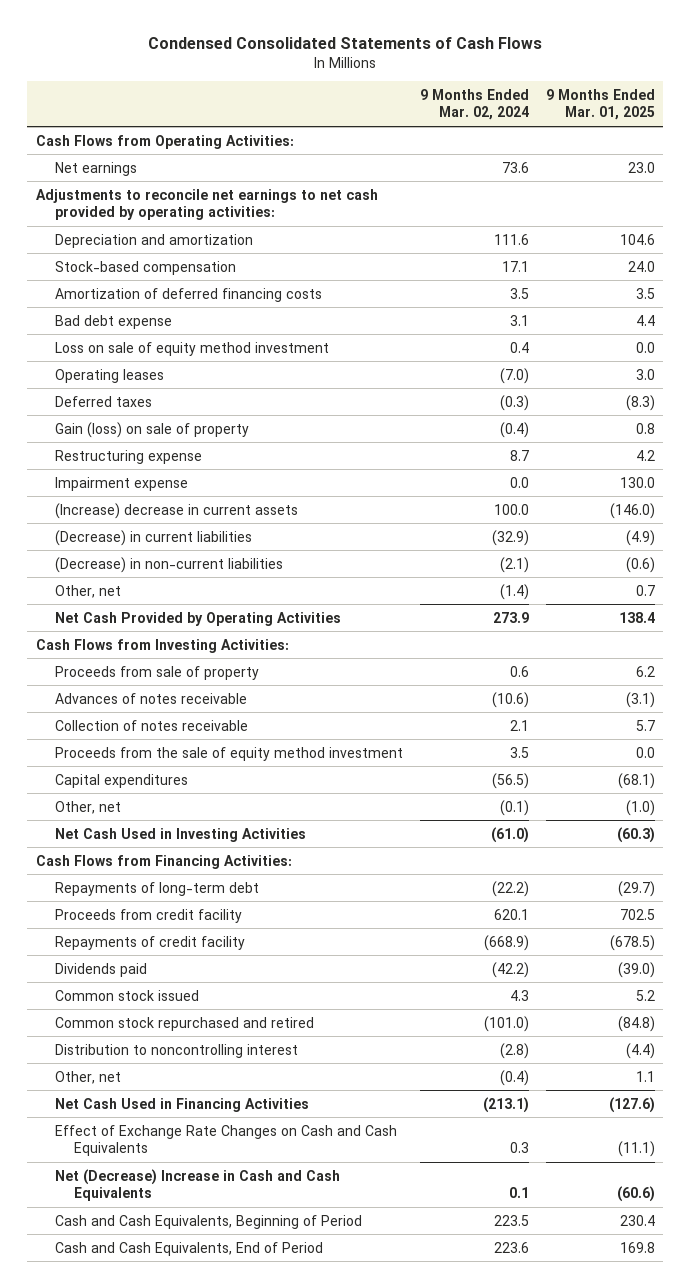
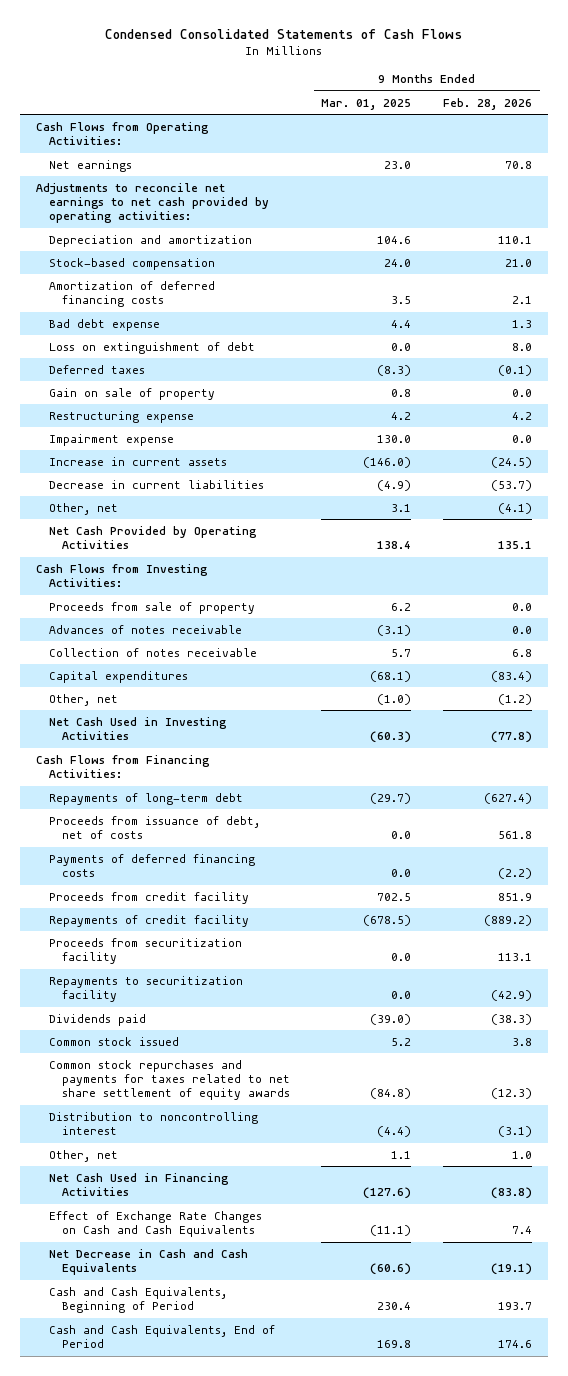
- | 9 Months Ended Mar. 02, 2024 | 9 Months Ended Mar. 01, 2025
+ | 9 Months Ended Mar. 01, 2025 | 9 Months Ended Feb. 28, 2026
- Loss on sale of equity method investment | 0.4 | 0.0
- Operating leases | (7.0) | 3.0
+ Loss on extinguishment of debt | 0.0 | 8.0
- Gain (loss) on sale of property | (0.4) | 0.8
+ Gain on sale of property | 0.8 | 0.0
- (Increase) decrease in current assets | 100.0 | (146.0)
- (Decrease) in current liabilities | (32.9) | (4.9)
- (Decrease) in non-current liabilities | (2.1) | (0.6)
- Other, net | (1.4) | 0.7
+ Increase in current assets | (146.0) | (24.5)
+ Decrease in current liabilities | (4.9) | (53.7)
+ Other, net | 3.1 | (4.1)
- Proceeds from the sale of equity method investment | 3.5 | 0.0
+ Proceeds from issuance of debt, net of costs | 0.0 | 561.8
+ Payments of deferred financing costs | 0.0 | (2.2)
+ Proceeds from securitization facility | 0.0 | 113.1
+ Repayments to securitization facility | 0.0 | (42.9)
- Common stock repurchased and retired | (101.0) | (84.8)
+ Common stock repurchases and payments for taxes related to net share settlement of equity awards | (84.8) | (12.3)
- Net (Decrease) Increase in Cash and Cash Equivalents | 0.1 | (60.6)
+ Net Decrease in Cash and Cash Equivalents | (60.6) | (19.1)

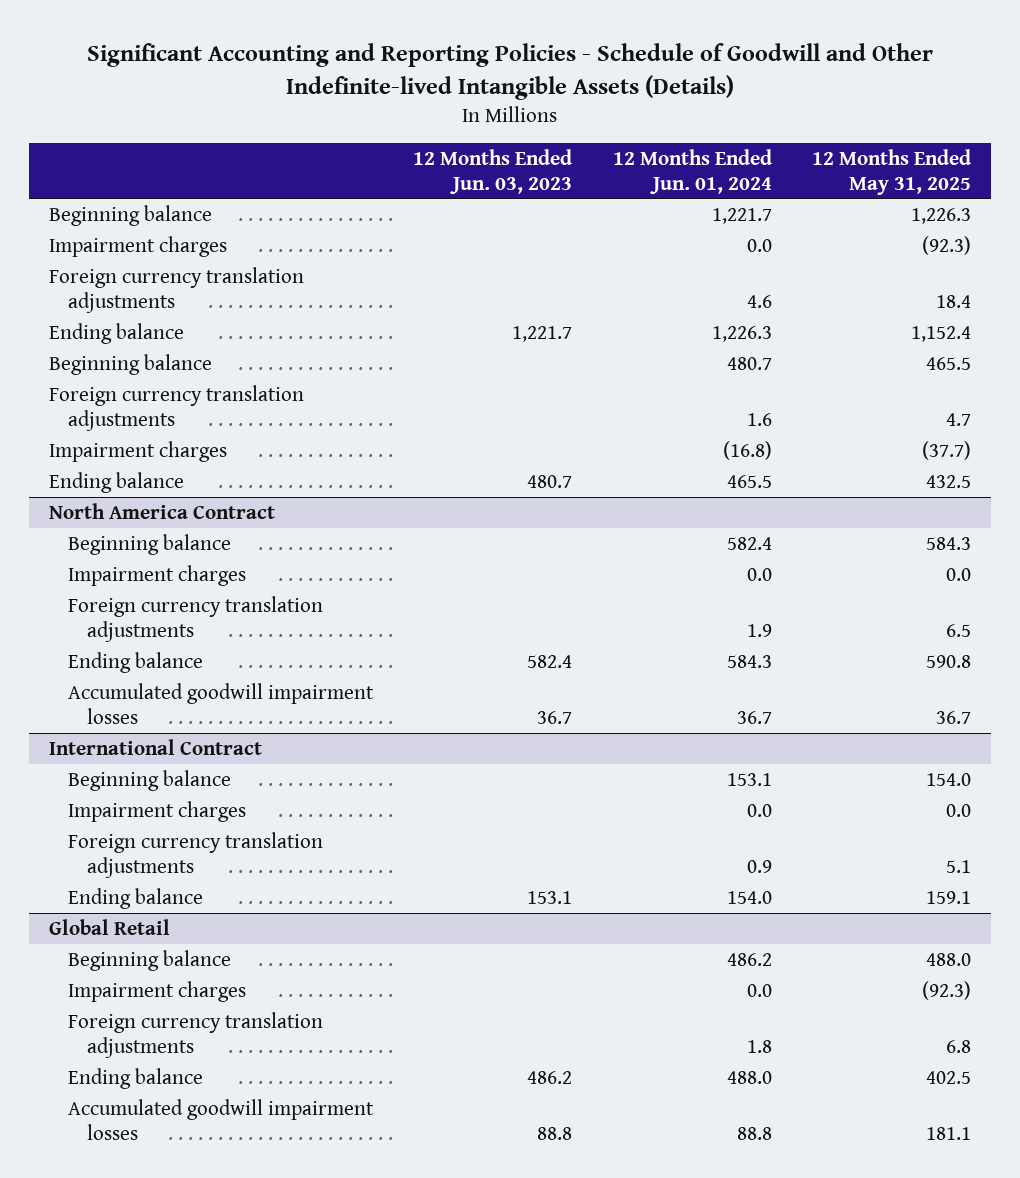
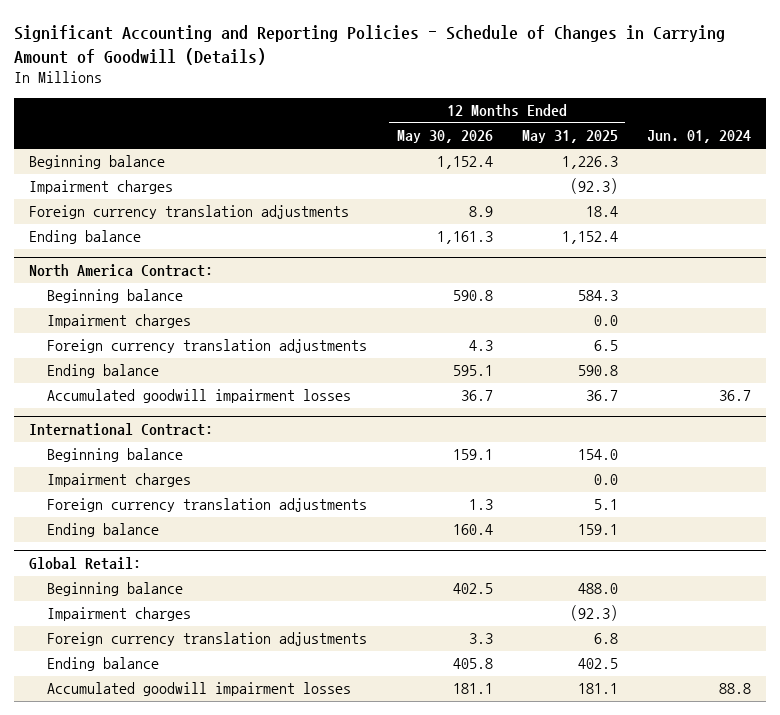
- Significant Accounting and Reporting Policies - Schedule of Goodwill and Other Indefinite-lived Intangible Assets (Details)
+ Significant Accounting and Reporting Policies - Schedule of Changes in Carrying Amount of Goodwill (Details)
- | 12 Months Ended Jun. 03, 2023 | 12 Months Ended Jun. 01, 2024 | 12 Months Ended May 31, 2025
+ | 12 Months Ended May 30, 2026 | 12 Months Ended May 31, 2025 | Jun. 01, 2024
- Beginning balance | | 480.7 | 465.5
- Foreign currency translation adjustments | | 1.6 | 4.7
- Impairment charges | | (16.8) | (37.7)
- Ending balance | 480.7 | 465.5 | 432.5
- North America Contract
+ North America Contract:
- International Contract
+ International Contract:
- Global Retail
+ Global Retail:

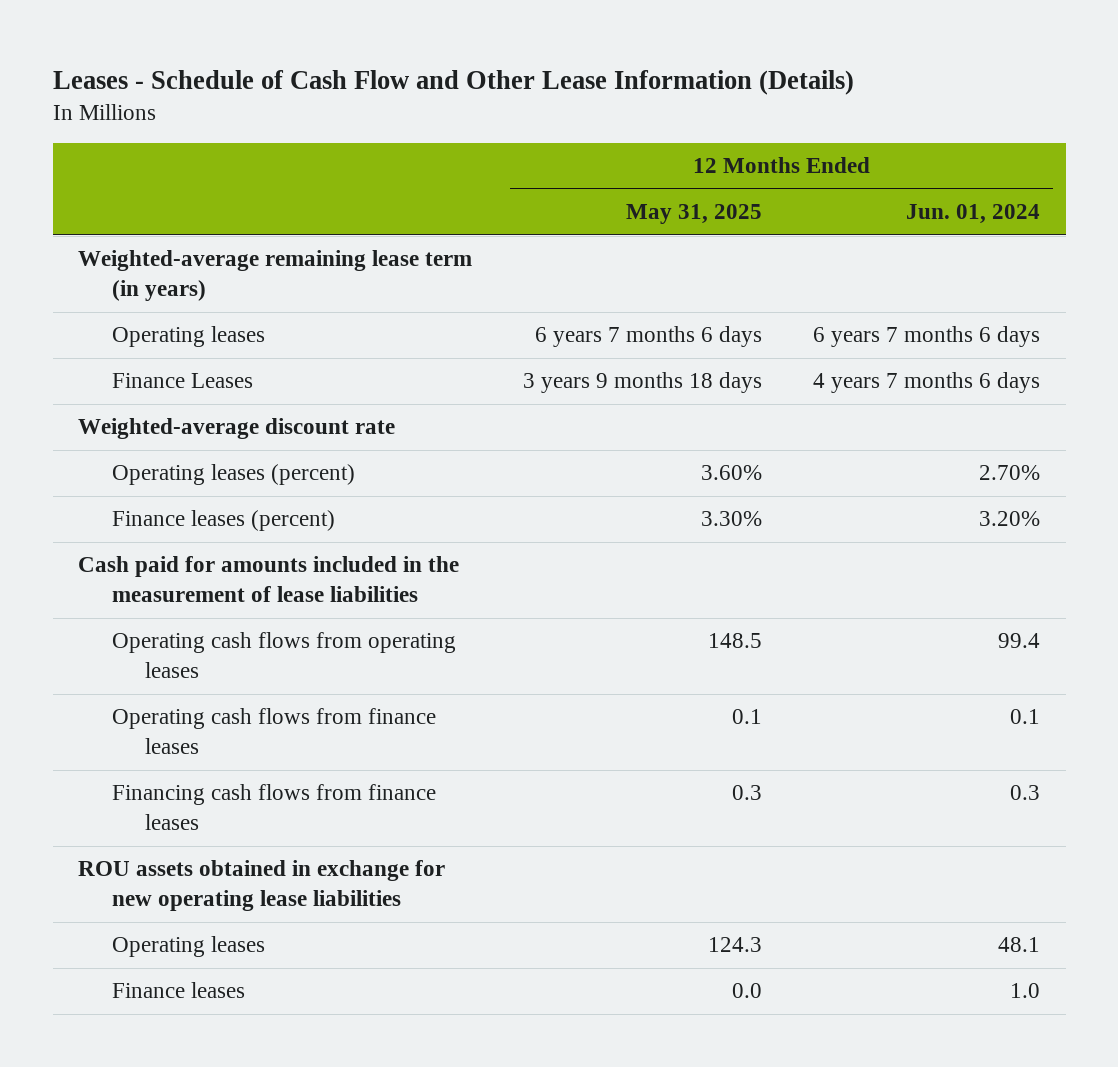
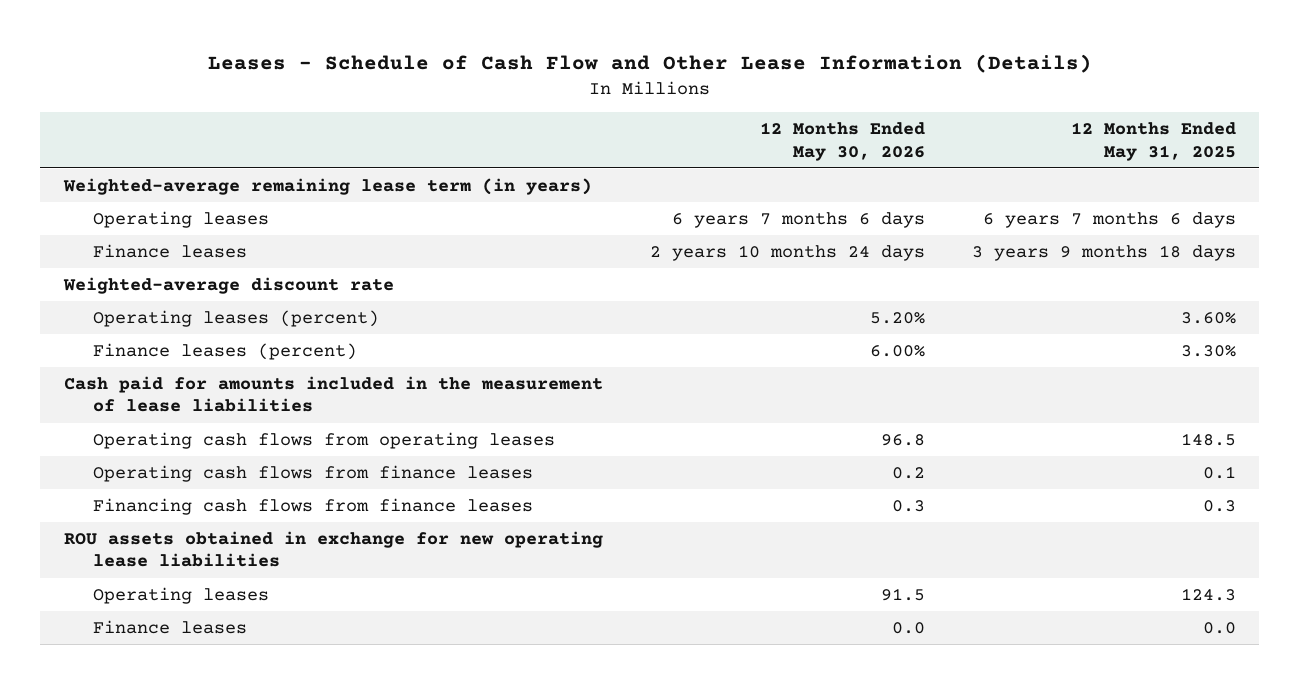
- | 12 Months Ended May 31, 2025 | 12 Months Ended Jun. 01, 2024
+ | 12 Months Ended May 30, 2026 | 12 Months Ended May 31, 2025
- Finance Leases | 3 years 9 months 18 days | 4 years 7 months 6 days
+ Finance leases | 2 years 10 months 24 days | 3 years 9 months 18 days

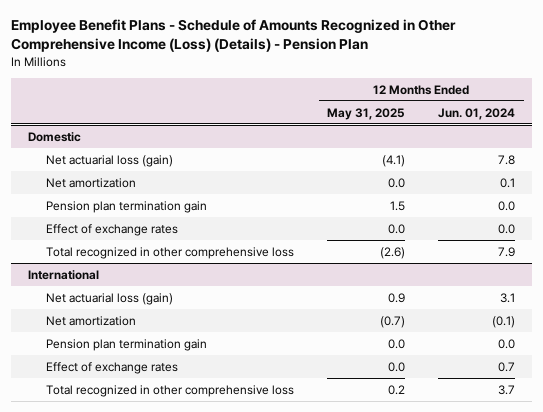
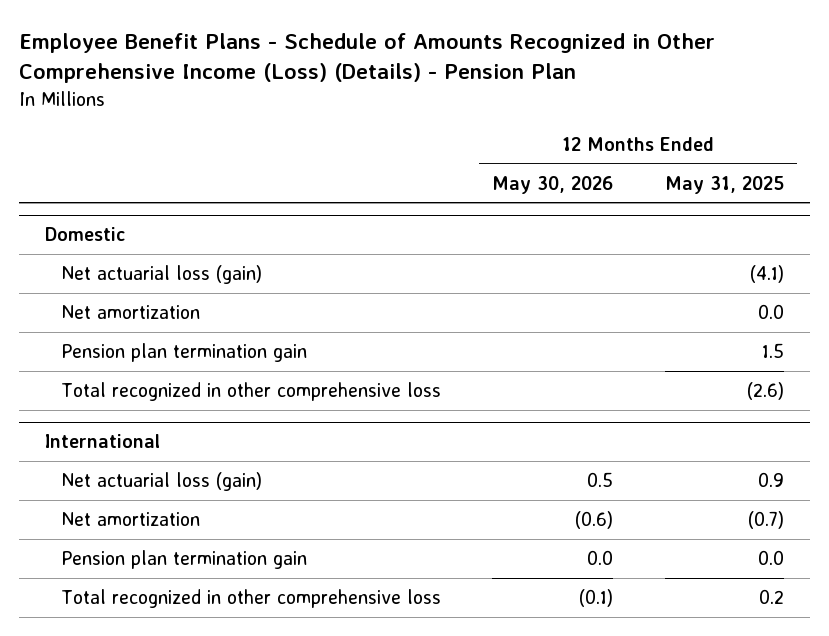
- | 12 Months Ended May 31, 2025 | 12 Months Ended Jun. 01, 2024
+ | 12 Months Ended May 30, 2026 | 12 Months Ended May 31, 2025
@ Domestic
- Effect of exchange rates | 0.0 | 0.0
@ International
- Effect of exchange rates | 0.0 | 0.7

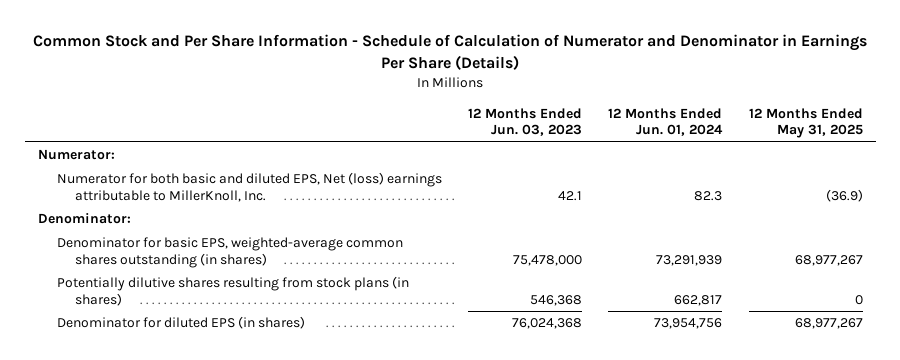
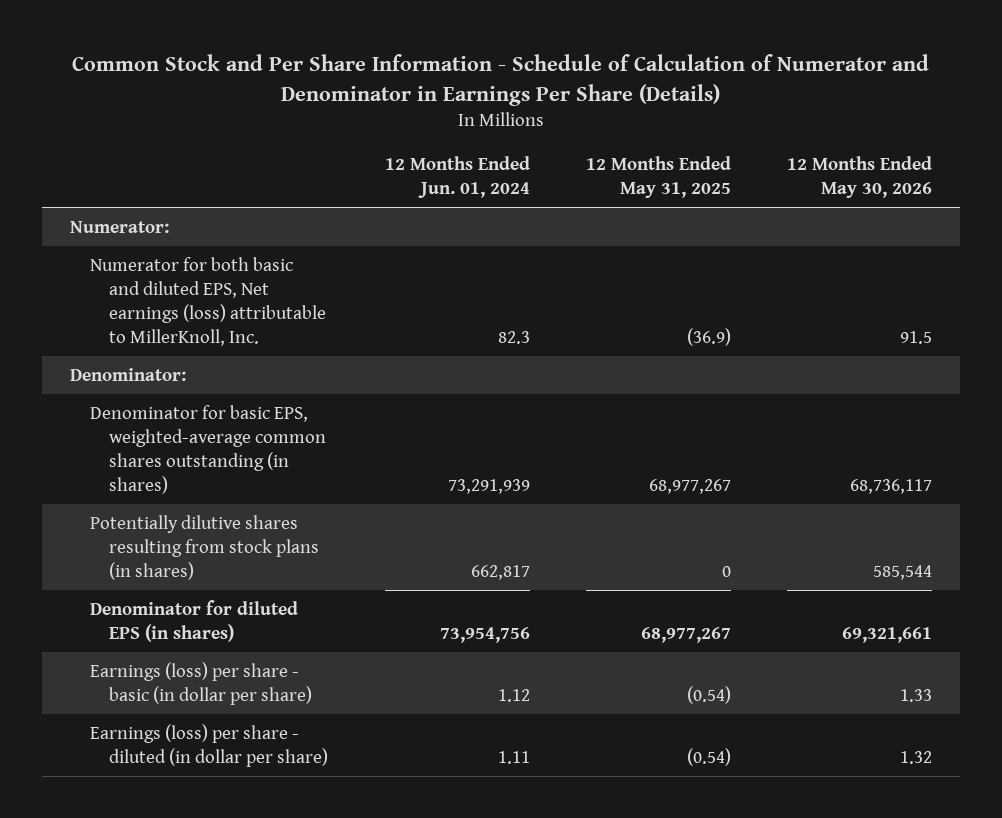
- | 12 Months Ended Jun. 03, 2023 | 12 Months Ended Jun. 01, 2024 | 12 Months Ended May 31, 2025
+ | 12 Months Ended Jun. 01, 2024 | 12 Months Ended May 31, 2025 | 12 Months Ended May 30, 2026
- Numerator for both basic and diluted EPS, Net (loss) earnings attributable to MillerKnoll, Inc. | 42.1 | 82.3 | (36.9)
+ Numerator for both basic and diluted EPS, Net earnings (loss) attributable to MillerKnoll, Inc. | 82.3 | (36.9) | 91.5
+ Earnings (loss) per share - basic (in dollar per share) | 1.12 | (0.54) | 1.33
+ Earnings (loss) per share - diluted (in dollar per share) | 1.11 | (0.54) | 1.32

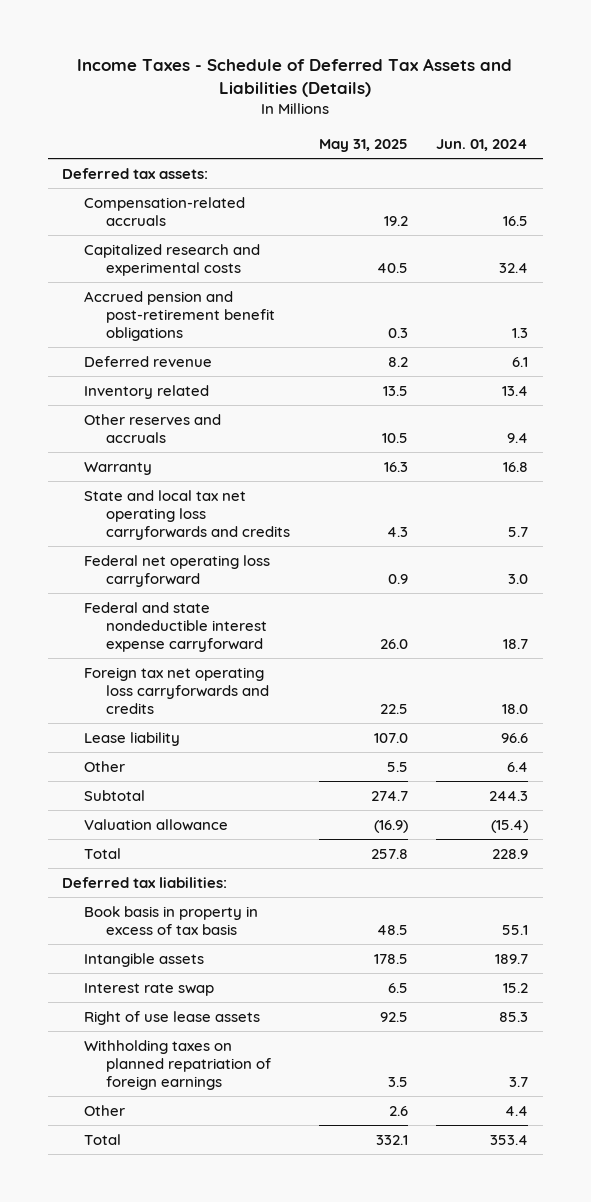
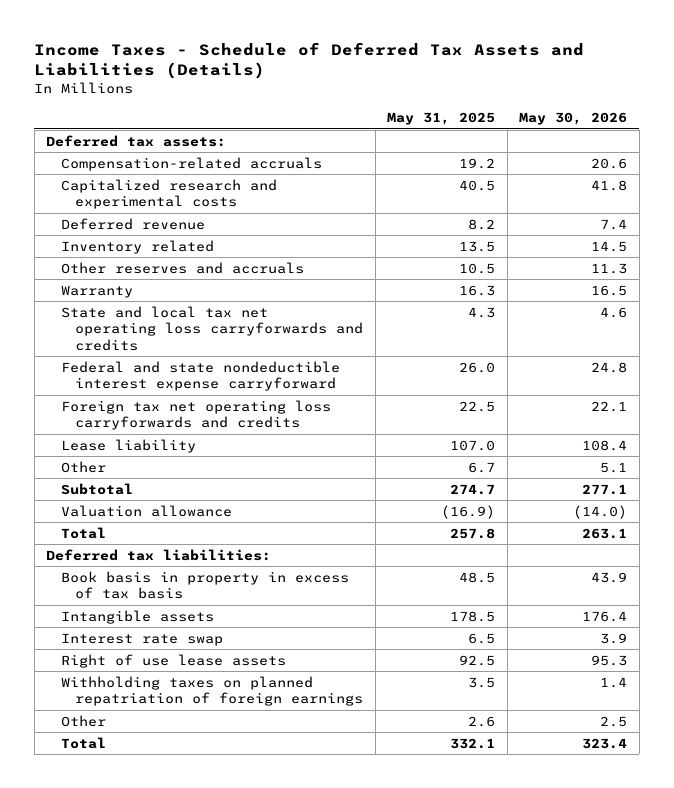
- | May 31, 2025 | Jun. 01, 2024
+ | May 31, 2025 | May 30, 2026
- Accrued pension and post-retirement benefit obligations | 0.3 | 1.3
- Federal net operating loss carryforward | 0.9 | 3.0
- Other | 5.5 | 6.4
+ Other | 6.7 | 5.1

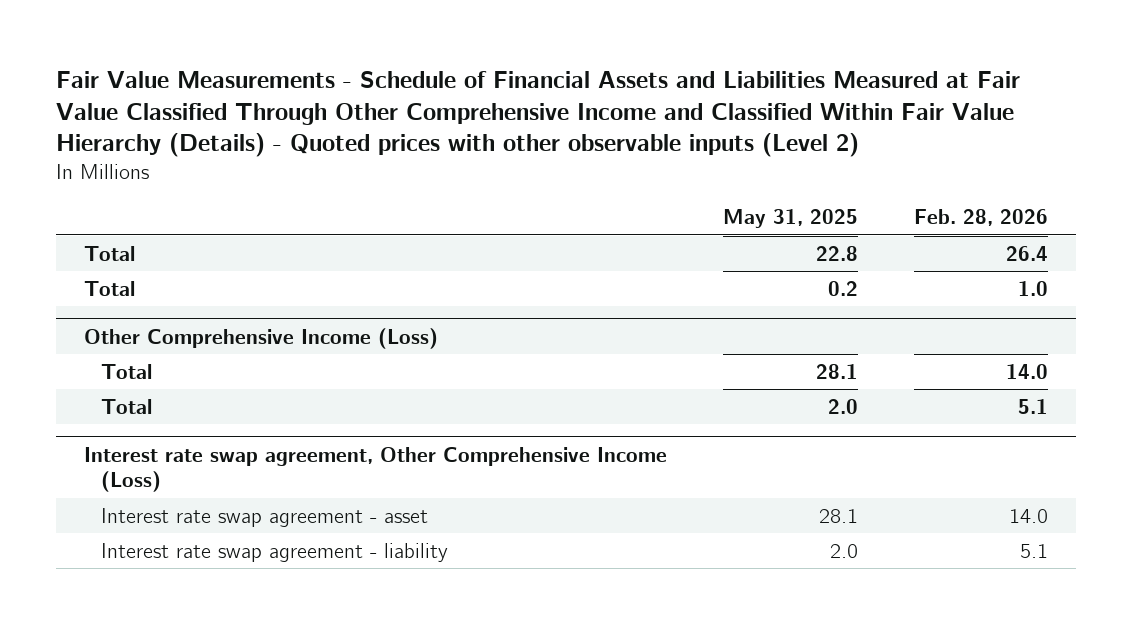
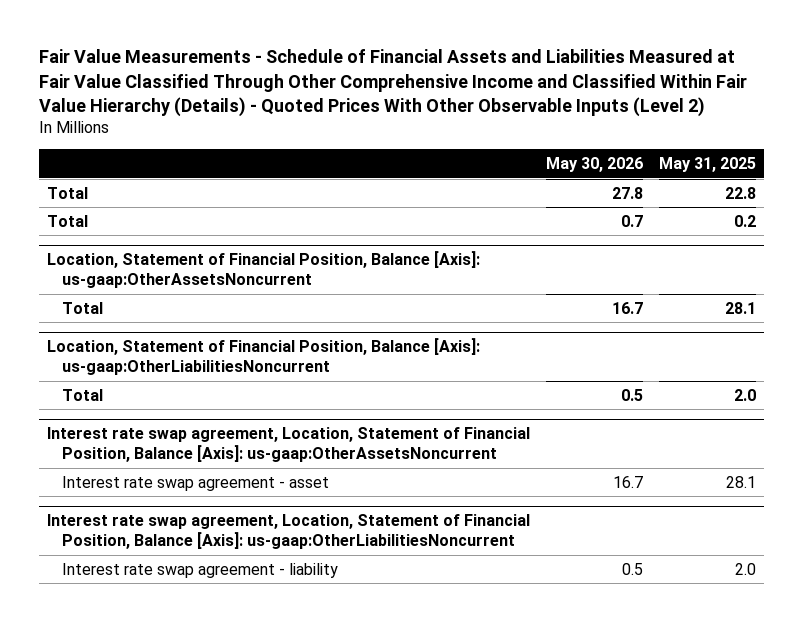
- Fair Value Measurements - Schedule of Financial Assets and Liabilities Measured at Fair Value Classified Through Other Comprehensive Income and Classified Within Fair Value Hierarchy (Details) - Quoted prices with other observable inputs (Level 2)
+ Fair Value Measurements - Schedule of Financial Assets and Liabilities Measured at Fair Value Classified Through Other Comprehensive Income and Classified Within Fair Value Hierarchy (Details) - Quoted Prices With Other Observable Inputs (Level 2)
- | May 31, 2025 | Feb. 28, 2026
+ | May 30, 2026 | May 31, 2025
- Other Comprehensive Income (Loss)
+ Location, Statement of Financial Position, Balance [Axis]: us-gaap:OtherAssetsNoncurrent
+ Location, Statement of Financial Position, Balance [Axis]: us-gaap:OtherLiabilitiesNoncurrent
- Interest rate swap agreement, Other Comprehensive Income (Loss)
+ Interest rate swap agreement, Location, Statement of Financial Position, Balance [Axis]: us-gaap:OtherAssetsNoncurrent
+ Interest rate swap agreement, Location, Statement of Financial Position, Balance [Axis]: us-gaap:OtherLiabilitiesNoncurrent

